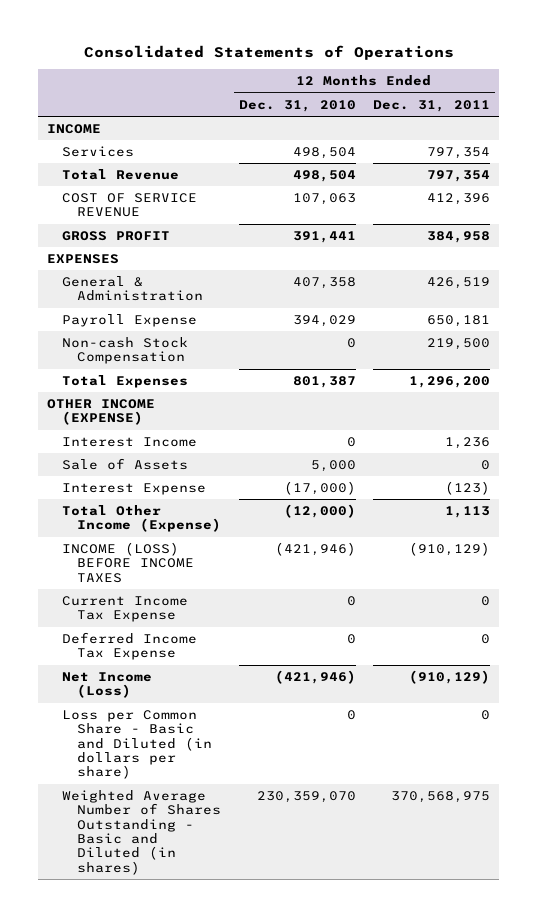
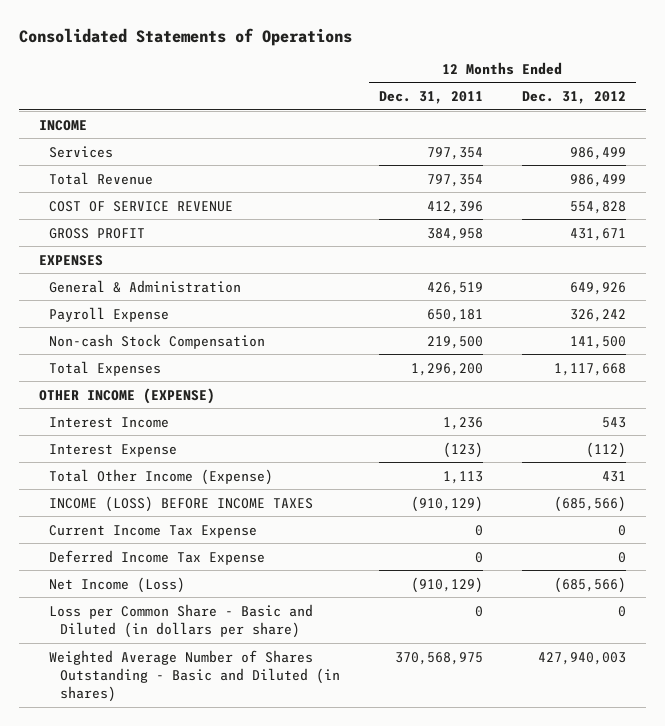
- | 12 Months Ended Dec. 31, 2010 | 12 Months Ended Dec. 31, 2011
+ | 12 Months Ended Dec. 31, 2011 | 12 Months Ended Dec. 31, 2012
- Sale of Assets | 5,000 | 0

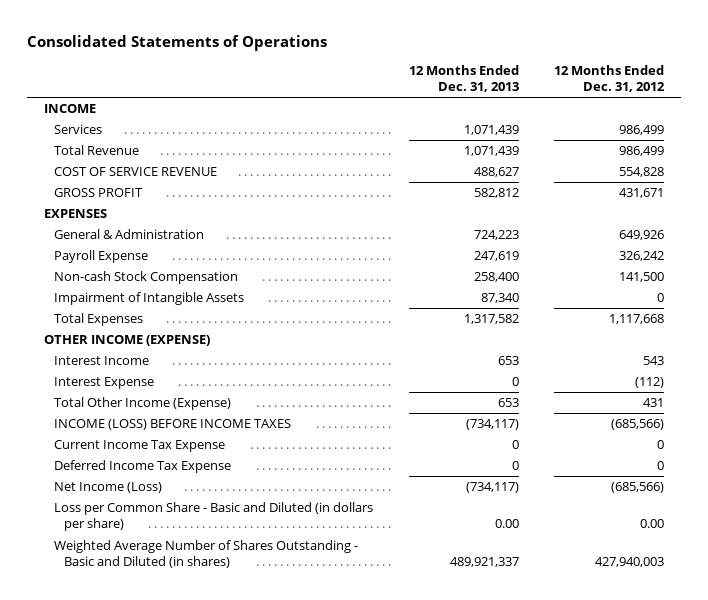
- | 12 Months Ended Dec. 31, 2011 | 12 Months Ended Dec. 31, 2012
+ | 12 Months Ended Dec. 31, 2013 | 12 Months Ended Dec. 31, 2012
+ Impairment of Intangible Assets | 87,340 | 0
- Loss per Common Share - Basic and Diluted (in dollars per share) | 0 | 0
+ Loss per Common Share - Basic and Diluted (in dollars per share) | 0.00 | 0.00

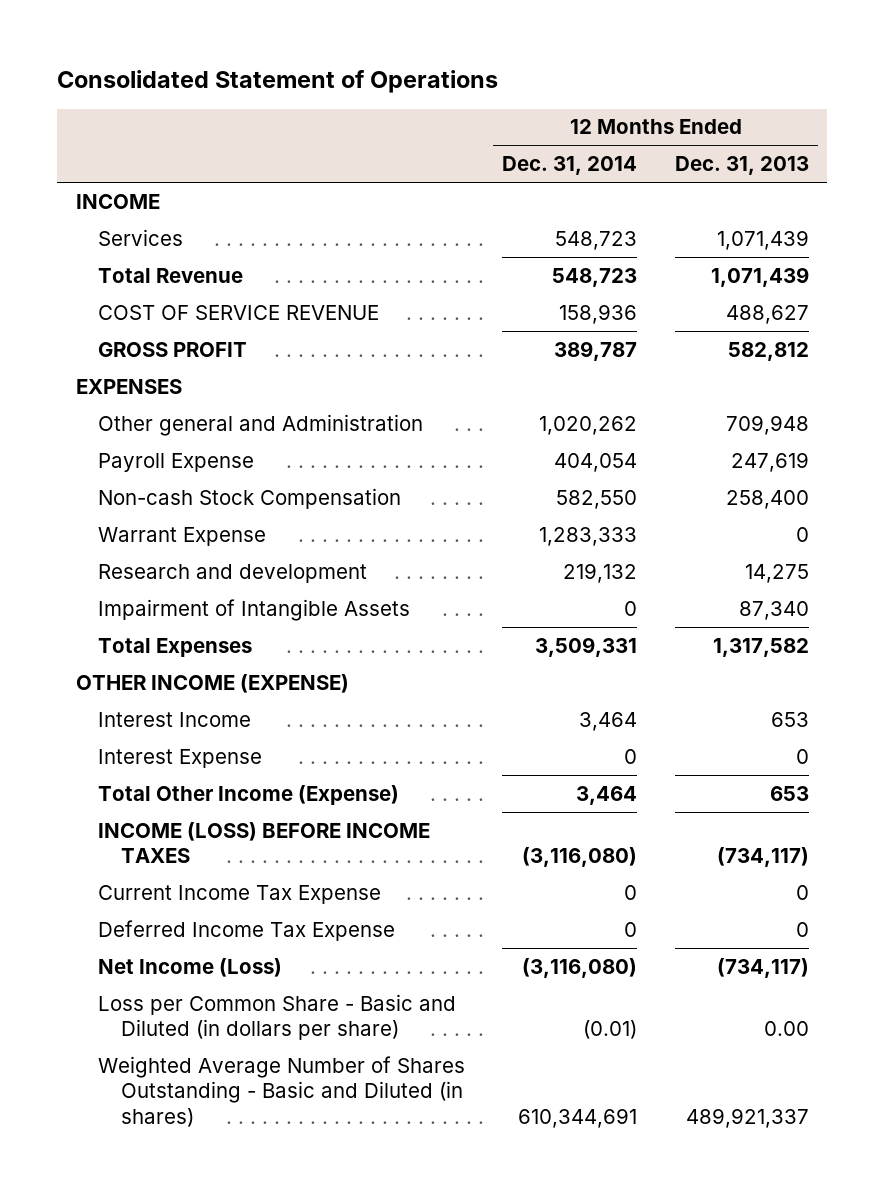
- Consolidated Statements of Operations
+ Consolidated Statement of Operations
- | 12 Months Ended Dec. 31, 2013 | 12 Months Ended Dec. 31, 2012
+ | 12 Months Ended Dec. 31, 2014 | 12 Months Ended Dec. 31, 2013
- General & Administration | 724,223 | 649,926
+ Other general and Administration | 1,020,262 | 709,948
+ Warrant Expense | 1,283,333 | 0
+ Research and development | 219,132 | 14,275

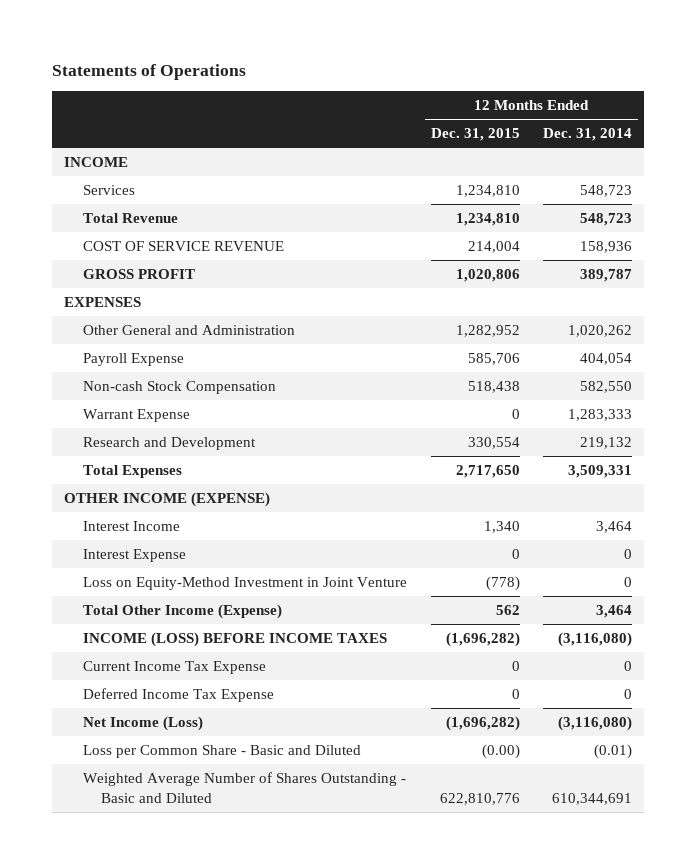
- Consolidated Statement of Operations
+ Statements of Operations
- | 12 Months Ended Dec. 31, 2014 | 12 Months Ended Dec. 31, 2013
+ | 12 Months Ended Dec. 31, 2015 | 12 Months Ended Dec. 31, 2014
- Other general and Administration | 1,020,262 | 709,948
+ Other General and Administration | 1,282,952 | 1,020,262
- Research and development | 219,132 | 14,275
- Impairment of Intangible Assets | 0 | 87,340
+ Research and Development | 330,554 | 219,132
+ Loss on Equity-Method Investment in Joint Venture | (778) | 0
- Loss per Common Share - Basic and Diluted (in dollars per share) | (0.01) | 0.00
- Weighted Average Number of Shares Outstanding - Basic and Diluted (in shares) | 610,344,691 | 489,921,337
+ Loss per Common Share - Basic and Diluted | (0.00) | (0.01)
+ Weighted Average Number of Shares Outstanding - Basic and Diluted | 622,810,776 | 610,344,691

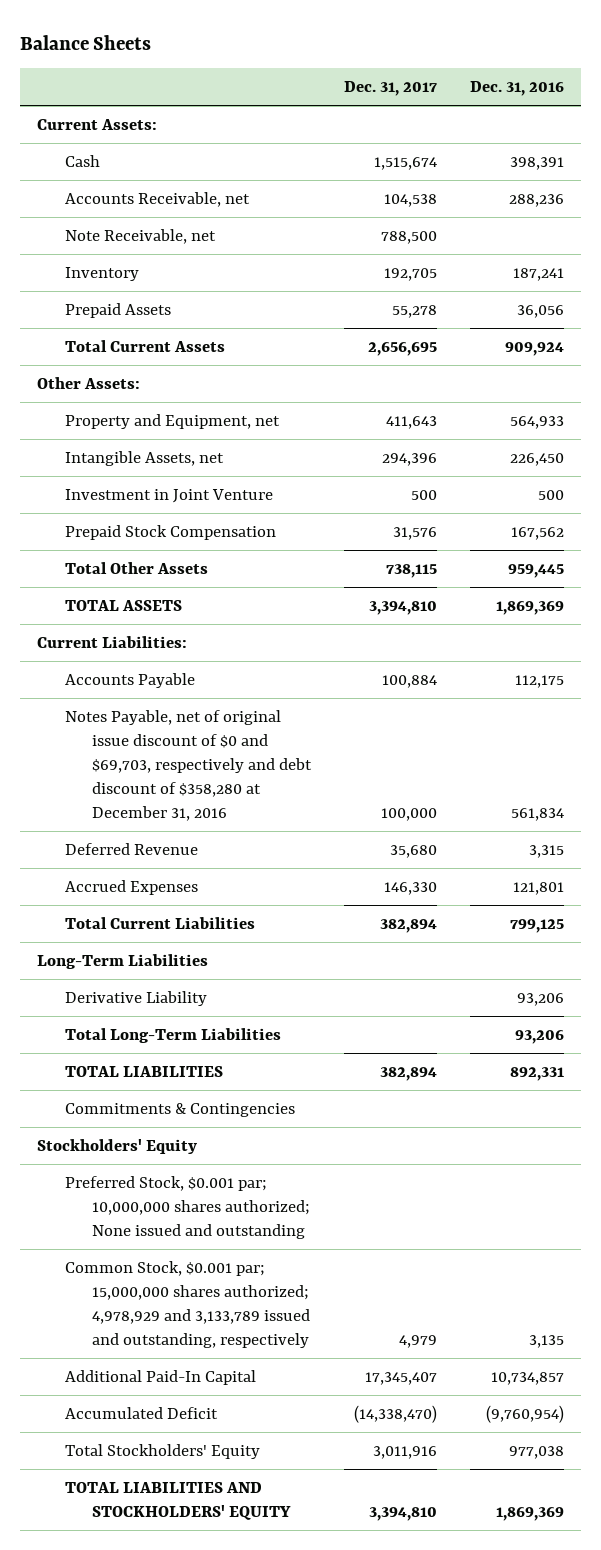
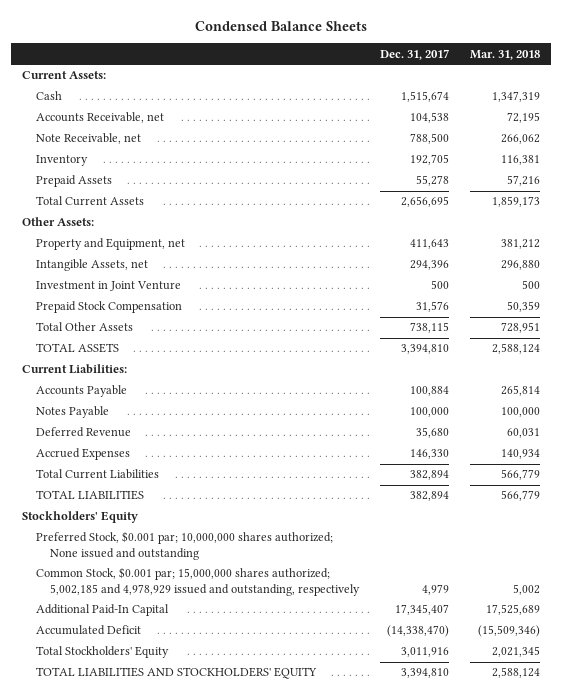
- Balance Sheets
+ Condensed Balance Sheets
- | Dec. 31, 2017 | Dec. 31, 2016
+ | Dec. 31, 2017 | Mar. 31, 2018
- Notes Payable, net of original issue discount of $0 and $69,703, respectively and debt discount of $358,280 at December 31, 2016 | 100,000 | 561,834
+ Notes Payable | 100,000 | 100,000
- Long-Term Liabilities
- Derivative Liability | | 93,206
- Total Long-Term Liabilities | | 93,206
- Commitments & Contingencies
- Common Stock, $0.001 par; 15,000,000 shares authorized; 4,978,929 and 3,133,789 issued and outstanding, respectively | 4,979 | 3,135
+ Common Stock, $0.001 par; 15,000,000 shares authorized; 5,002,185 and 4,978,929 issued and outstanding, respectively | 4,979 | 5,002

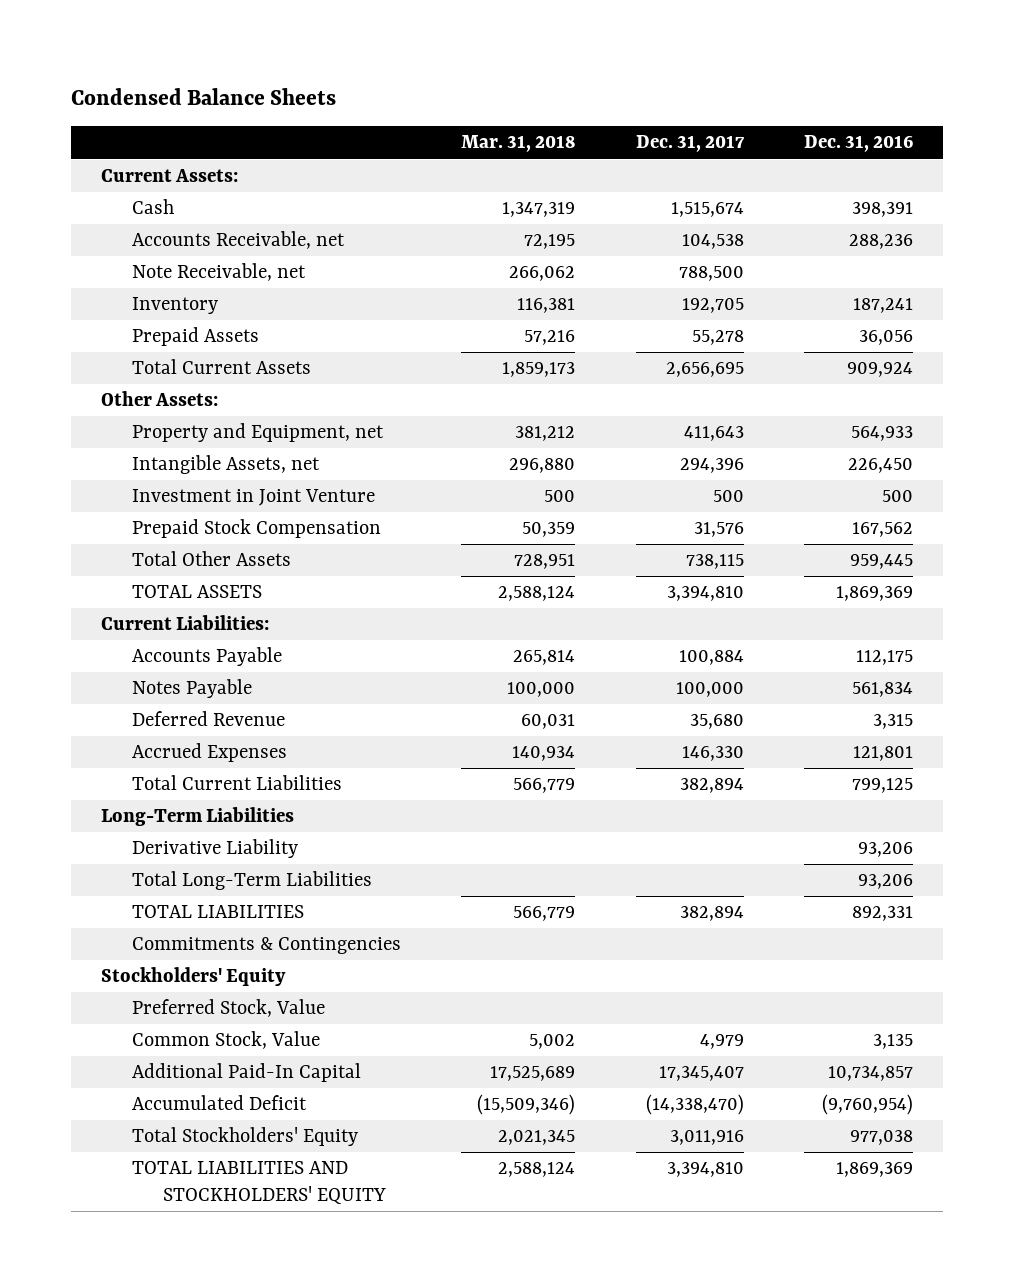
- | Dec. 31, 2017 | Mar. 31, 2018
+ | Mar. 31, 2018 | Dec. 31, 2017 | Dec. 31, 2016
+ Long-Term Liabilities
+ Derivative Liability | | | 93,206
+ Total Long-Term Liabilities | | | 93,206
+ Commitments & Contingencies
- Preferred Stock, $0.001 par; 10,000,000 shares authorized; None issued and outstanding
- Common Stock, $0.001 par; 15,000,000 shares authorized; 5,002,185 and 4,978,929 issued and outstanding, respectively | 4,979 | 5,002
+ Preferred Stock, Value
+ Common Stock, Value | 5,002 | 4,979 | 3,135

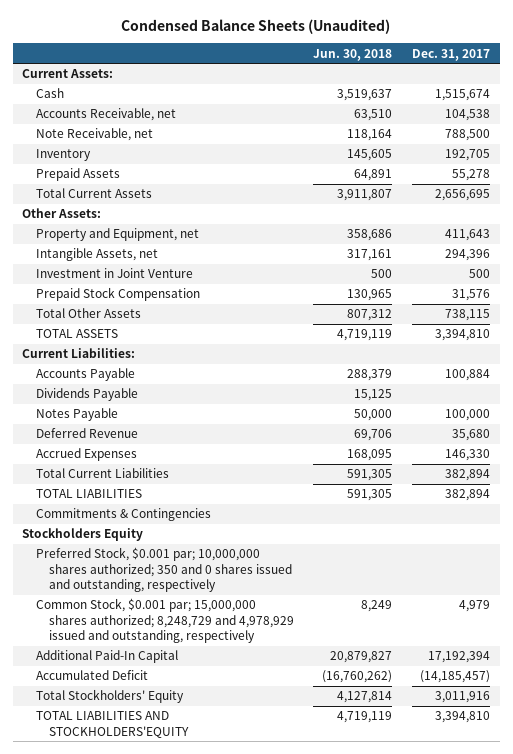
- Condensed Balance Sheets
+ Condensed Balance Sheets (Unaudited)
- | Mar. 31, 2018 | Dec. 31, 2017 | Dec. 31, 2016
+ | Jun. 30, 2018 | Dec. 31, 2017
+ Dividends Payable | 15,125 |
- Long-Term Liabilities
- Derivative Liability | | | 93,206
- Total Long-Term Liabilities | | | 93,206
- Stockholders' Equity
- Preferred Stock, Value
- Common Stock, Value | 5,002 | 4,979 | 3,135
- Additional Paid-In Capital | 17,525,689 | 17,345,407 | 10,734,857
- Accumulated Deficit | (15,509,346) | (14,338,470) | (9,760,954)
+ Stockholders Equity
+ Preferred Stock, $0.001 par; 10,000,000 shares authorized; 350 and 0 shares issued and outstanding, respectively
+ Common Stock, $0.001 par; 15,000,000 shares authorized; 8,248,729 and 4,978,929 issued and outstanding, respectively | 8,249 | 4,979
+ Additional Paid-In Capital | 20,879,827 | 17,192,394
+ Accumulated Deficit | (16,760,262) | (14,185,457)
- TOTAL LIABILITIES AND STOCKHOLDERS' EQUITY | 2,588,124 | 3,394,810 | 1,869,369
+ TOTAL LIABILITIES AND STOCKHOLDERS'EQUITY | 4,719,119 | 3,394,810

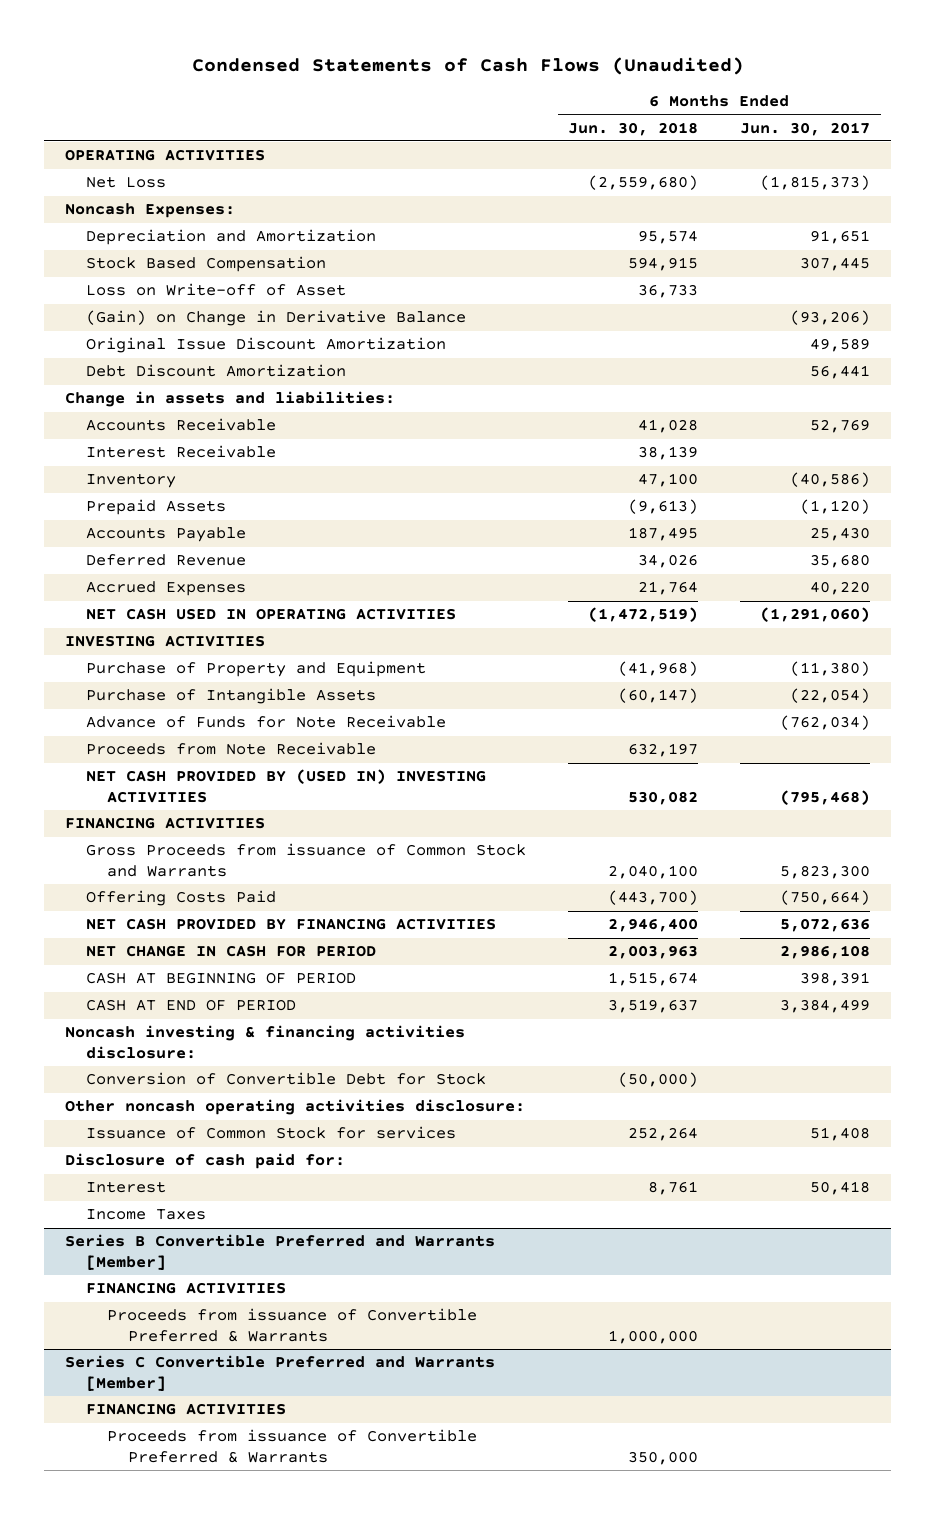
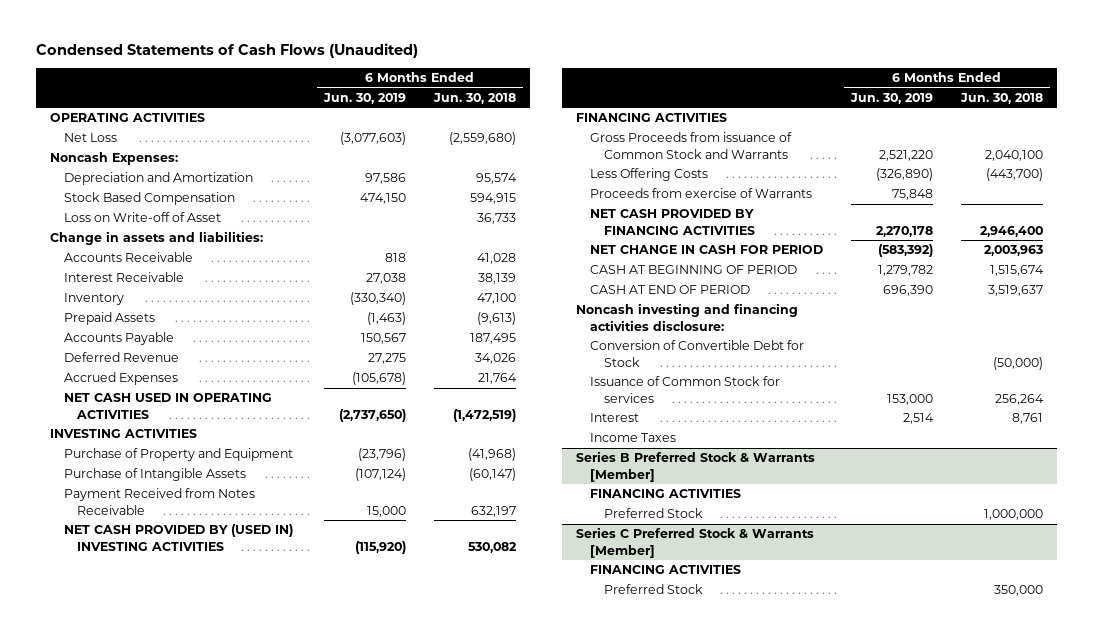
- | 6 Months Ended Jun. 30, 2018 | 6 Months Ended Jun. 30, 2017
+ | 6 Months Ended Jun. 30, 2019 | 6 Months Ended Jun. 30, 2018
- (Gain) on Change in Derivative Balance | | (93,206)
- Original Issue Discount Amortization | | 49,589
- Debt Discount Amortization | | 56,441
- Advance of Funds for Note Receivable | | (762,034)
- Proceeds from Note Receivable | 632,197 |
+ Payment Received from Notes Receivable | 15,000 | 632,197
- Offering Costs Paid | (443,700) | (750,664)
+ Less Offering Costs | (326,890) | (443,700)
+ Proceeds from exercise of Warrants | 75,848 |
- Noncash investing & financing activities disclosure:
+ Noncash investing and financing activities disclosure:
- Other noncash operating activities disclosure:
- Issuance of Common Stock for services | 252,264 | 51,408
- Disclosure of cash paid for:
+ Issuance of Common Stock for services | 153,000 | 256,264
- Series B Convertible Preferred and Warrants [Member]
+ Series B Preferred Stock & Warrants [Member]
- Proceeds from issuance of Convertible Preferred & Warrants | 1,000,000 |
- Series C Convertible Preferred and Warrants [Member]
+ Preferred Stock | | 1,000,000
+ Series C Preferred Stock & Warrants [Member]
- Proceeds from issuance of Convertible Preferred & Warrants | 350,000 |
+ Preferred Stock | | 350,000

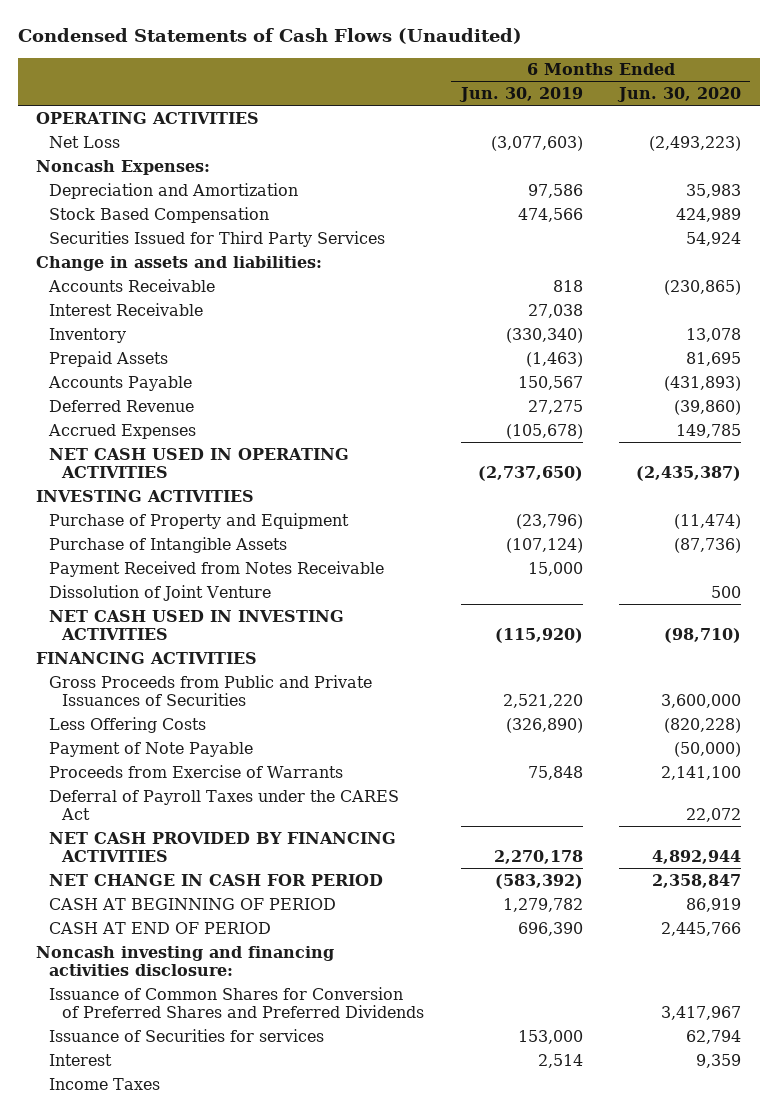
- | 6 Months Ended Jun. 30, 2019 | 6 Months Ended Jun. 30, 2018
+ | 6 Months Ended Jun. 30, 2019 | 6 Months Ended Jun. 30, 2020
- Stock Based Compensation | 474,150 | 594,915
- Loss on Write-off of Asset | | 36,733
+ Stock Based Compensation | 474,566 | 424,989
+ Securities Issued for Third Party Services | | 54,924
- NET CASH PROVIDED BY (USED IN) INVESTING ACTIVITIES | (115,920) | 530,082
+ Dissolution of Joint Venture | | 500
+ NET CASH USED IN INVESTING ACTIVITIES | (115,920) | (98,710)
- Gross Proceeds from issuance of Common Stock and Warrants | 2,521,220 | 2,040,100
+ Gross Proceeds from Public and Private Issuances of Securities | 2,521,220 | 3,600,000
- Proceeds from exercise of Warrants | 75,848 |
+ Payment of Note Payable | | (50,000)
+ Proceeds from Exercise of Warrants | 75,848 | 2,141,100
+ Deferral of Payroll Taxes under the CARES Act | | 22,072
- Conversion of Convertible Debt for Stock | | (50,000)
- Issuance of Common Stock for services | 153,000 | 256,264
+ Issuance of Common Shares for Conversion of Preferred Shares and Preferred Dividends | | 3,417,967
+ Issuance of Securities for services | 153,000 | 62,794
- Series B Preferred Stock & Warrants [Member]
- FINANCING ACTIVITIES
- Preferred Stock | | 1,000,000
- Series C Preferred Stock & Warrants [Member]
- FINANCING ACTIVITIES
- Preferred Stock | | 350,000

